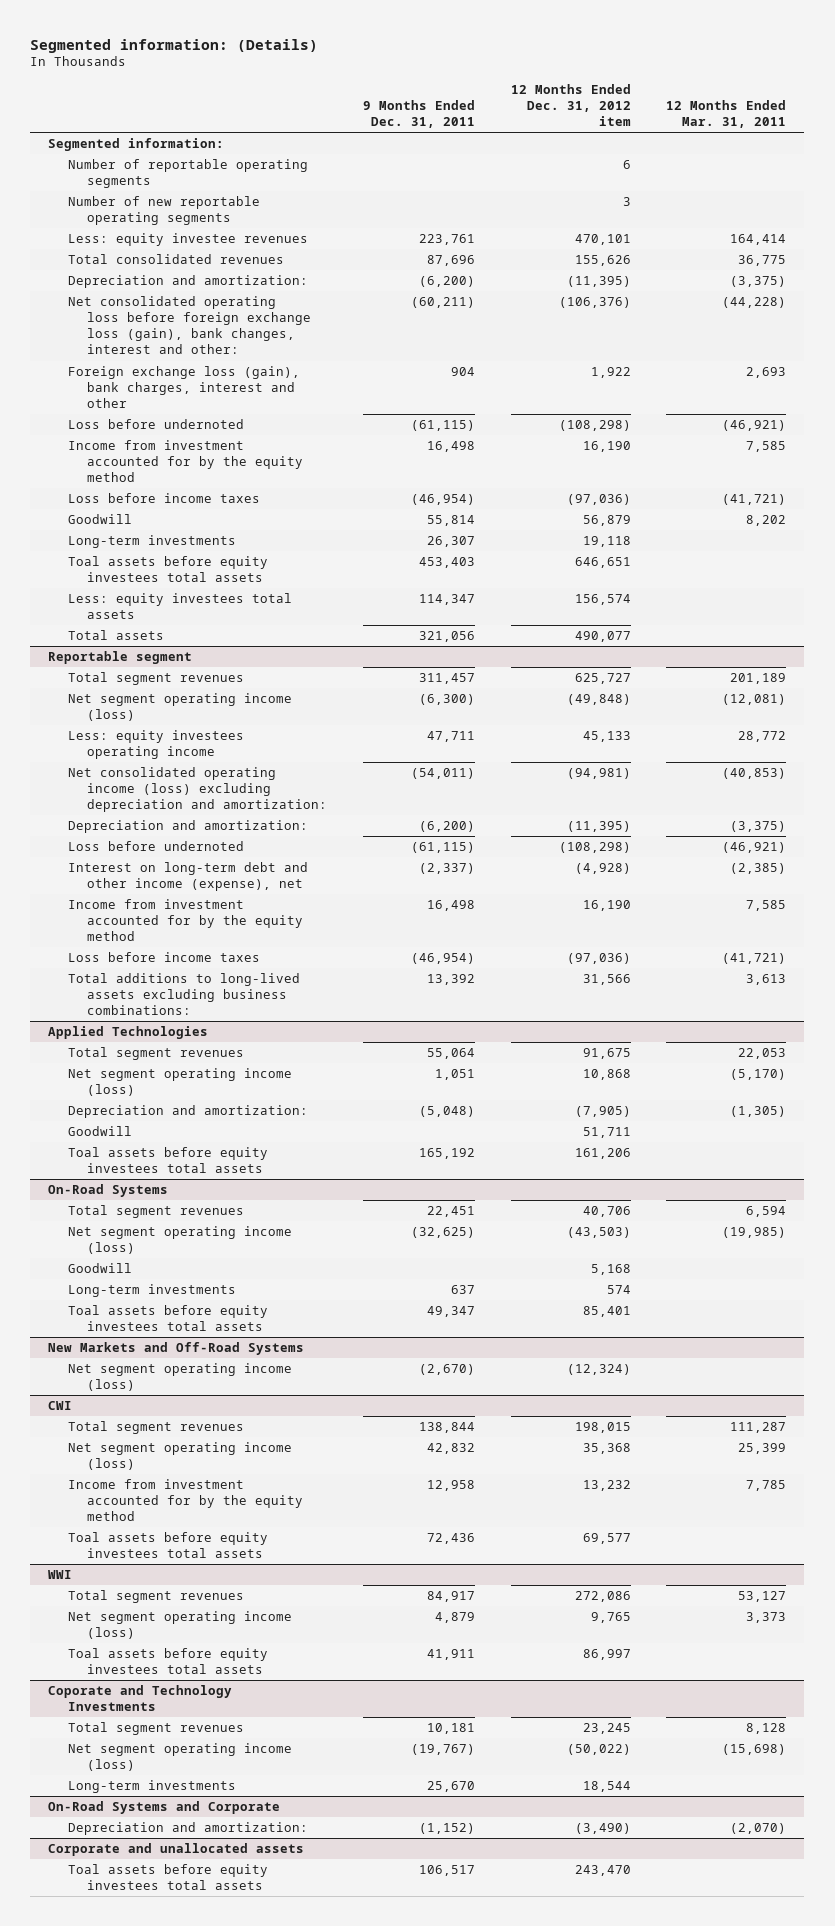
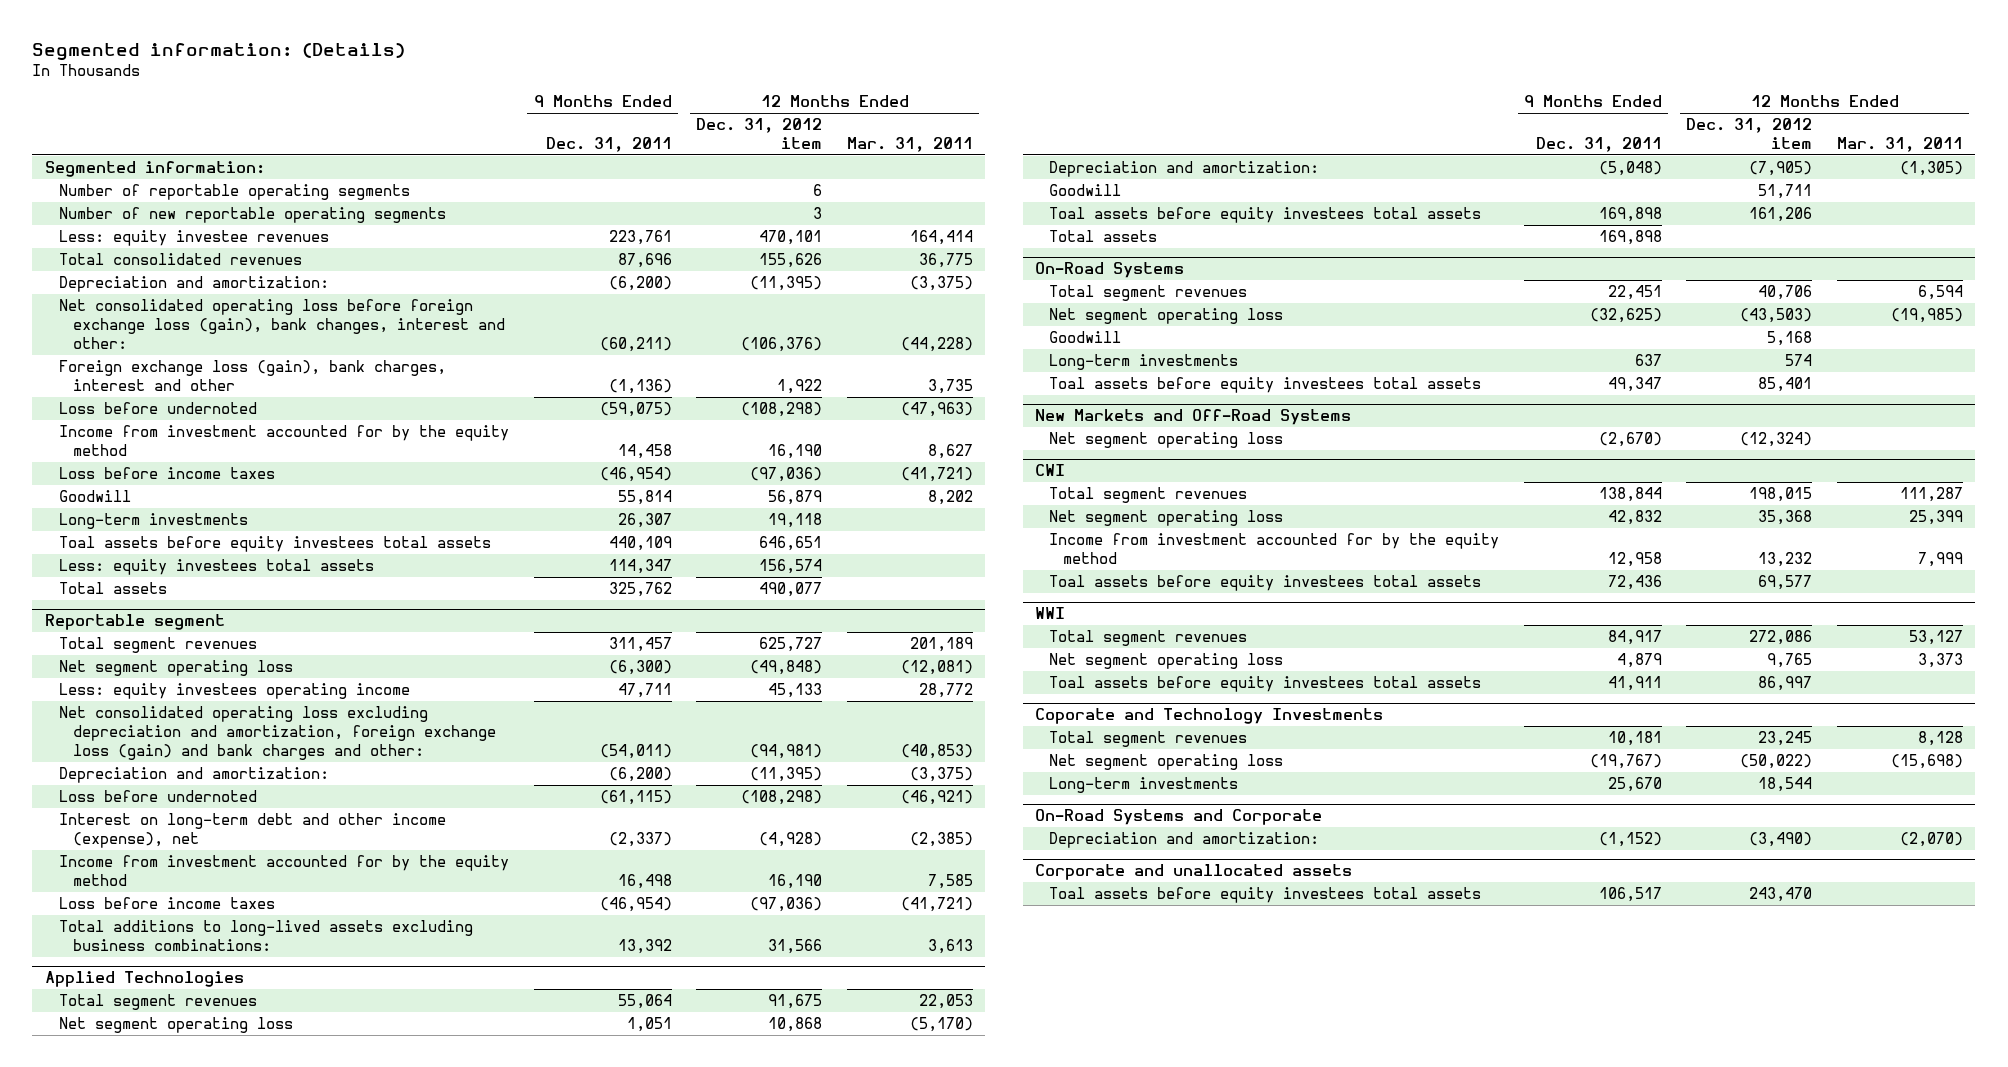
- Foreign exchange loss (gain), bank charges, interest and other | 904 | 1,922 | 2,693
- Loss before undernoted | (61,115) | (108,298) | (46,921)
- Income from investment accounted for by the equity method | 16,498 | 16,190 | 7,585
+ Foreign exchange loss (gain), bank charges, interest and other | (1,136) | 1,922 | 3,735
+ Loss before undernoted | (59,075) | (108,298) | (47,963)
+ Income from investment accounted for by the equity method | 14,458 | 16,190 | 8,627
- Toal assets before equity investees total assets | 453,403 | 646,651 |
+ Toal assets before equity investees total assets | 440,109 | 646,651 |
- Total assets | 321,056 | 490,077 |
+ Total assets | 325,762 | 490,077 |
@ Reportable segment
- Net segment operating income (loss) | (6,300) | (49,848) | (12,081)
+ Net segment operating loss | (6,300) | (49,848) | (12,081)
- Net consolidated operating income (loss) excluding depreciation and amortization: | (54,011) | (94,981) | (40,853)
+ Net consolidated operating loss excluding depreciation and amortization, foreign exchange loss (gain) and bank charges and other: | (54,011) | (94,981) | (40,853)
@ Applied Technologies
- Net segment operating income (loss) | 1,051 | 10,868 | (5,170)
+ Net segment operating loss | 1,051 | 10,868 | (5,170)
- Toal assets before equity investees total assets | 165,192 | 161,206 |
+ Toal assets before equity investees total assets | 169,898 | 161,206 |
+ Total assets | 169,898 | |
@ On-Road Systems
- Net segment operating income (loss) | (32,625) | (43,503) | (19,985)
+ Net segment operating loss | (32,625) | (43,503) | (19,985)
@ New Markets and Off-Road Systems
- Net segment operating income (loss) | (2,670) | (12,324) |
+ Net segment operating loss | (2,670) | (12,324) |
@ CWI
- Net segment operating income (loss) | 42,832 | 35,368 | 25,399
- Income from investment accounted for by the equity method | 12,958 | 13,232 | 7,785
+ Net segment operating loss | 42,832 | 35,368 | 25,399
+ Income from investment accounted for by the equity method | 12,958 | 13,232 | 7,999
@ WWI
- Net segment operating income (loss) | 4,879 | 9,765 | 3,373
+ Net segment operating loss | 4,879 | 9,765 | 3,373
@ Coporate and Technology Investments
- Net segment operating income (loss) | (19,767) | (50,022) | (15,698)
+ Net segment operating loss | (19,767) | (50,022) | (15,698)

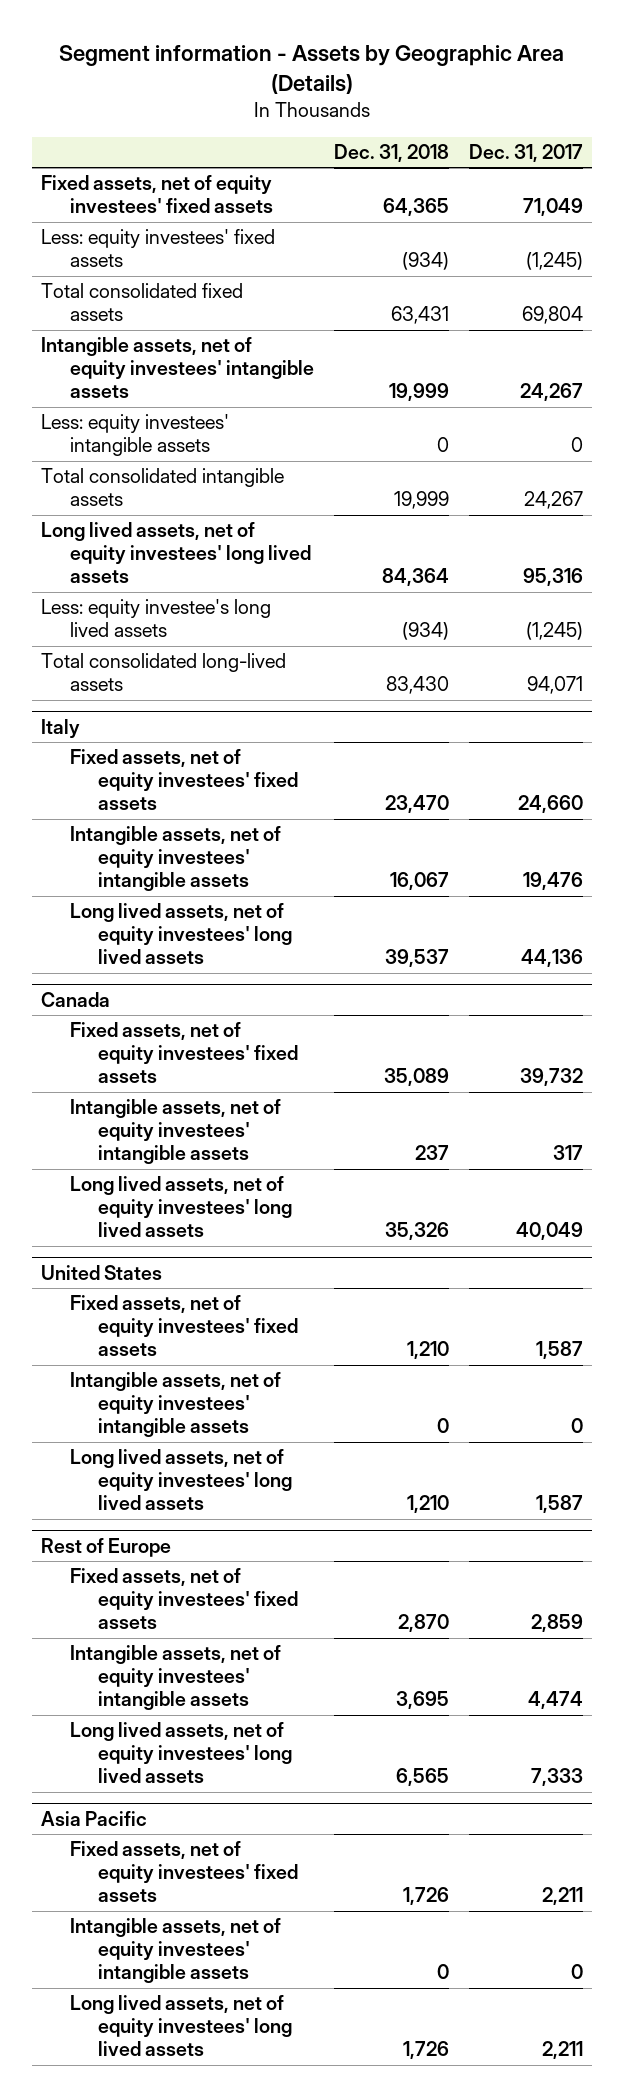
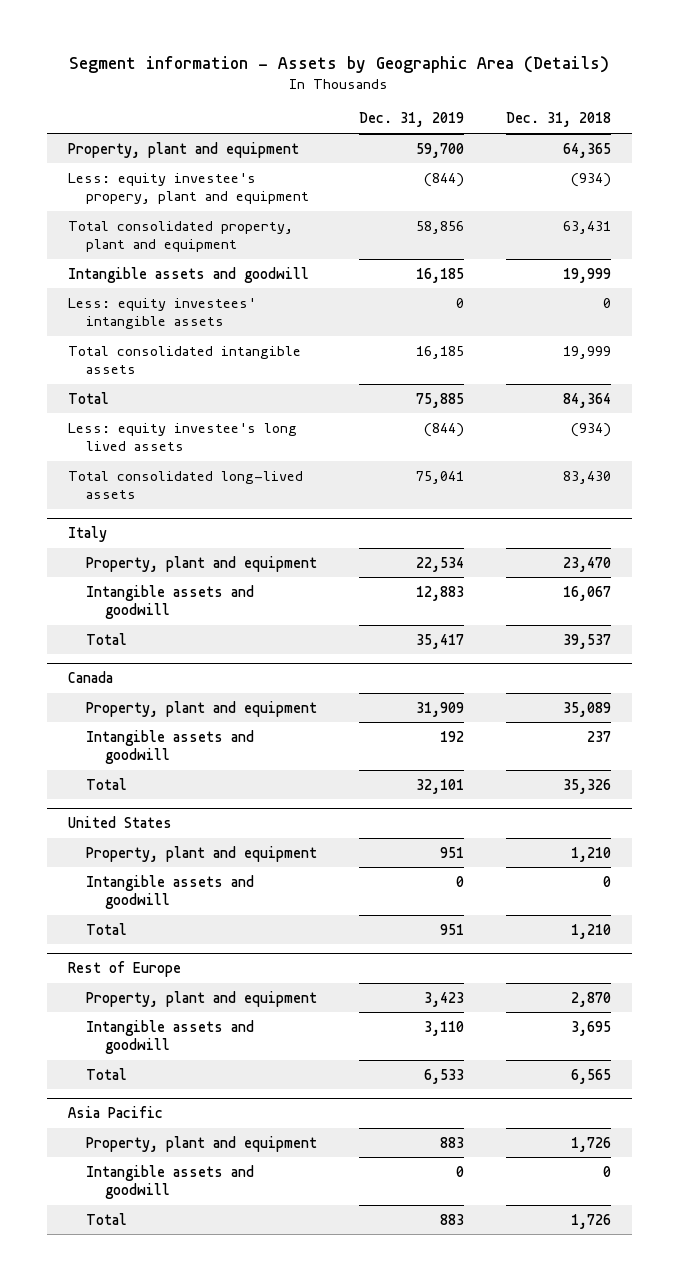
- | Dec. 31, 2018 | Dec. 31, 2017
+ | Dec. 31, 2019 | Dec. 31, 2018
- Fixed assets, net of equity investees' fixed assets | 64,365 | 71,049
- Less: equity investees' fixed assets | (934) | (1,245)
- Total consolidated fixed assets | 63,431 | 69,804
- Intangible assets, net of equity investees' intangible assets | 19,999 | 24,267
+ Property, plant and equipment | 59,700 | 64,365
+ Less: equity investee's propery, plant and equipment | (844) | (934)
+ Total consolidated property, plant and equipment | 58,856 | 63,431
+ Intangible assets and goodwill | 16,185 | 19,999
- Long lived assets, net of equity investees' long lived assets | 84,364 | 95,316
+ Total | 75,885 | 84,364
@ Italy
- Fixed assets, net of equity investees' fixed assets | 23,470 | 24,660
- Intangible assets, net of equity investees' intangible assets | 16,067 | 19,476
- Long lived assets, net of equity investees' long lived assets | 39,537 | 44,136
+ Property, plant and equipment | 22,534 | 23,470
+ Intangible assets and goodwill | 12,883 | 16,067
+ Total | 35,417 | 39,537
@ Canada
- Fixed assets, net of equity investees' fixed assets | 35,089 | 39,732
- Intangible assets, net of equity investees' intangible assets | 237 | 317
- Long lived assets, net of equity investees' long lived assets | 35,326 | 40,049
+ Property, plant and equipment | 31,909 | 35,089
+ Intangible assets and goodwill | 192 | 237
+ Total | 32,101 | 35,326
@ United States
- Fixed assets, net of equity investees' fixed assets | 1,210 | 1,587
- Intangible assets, net of equity investees' intangible assets | 0 | 0
- Long lived assets, net of equity investees' long lived assets | 1,210 | 1,587
+ Property, plant and equipment | 951 | 1,210
+ Intangible assets and goodwill | 0 | 0
+ Total | 951 | 1,210
@ Rest of Europe
- Fixed assets, net of equity investees' fixed assets | 2,870 | 2,859
- Intangible assets, net of equity investees' intangible assets | 3,695 | 4,474
- Long lived assets, net of equity investees' long lived assets | 6,565 | 7,333
+ Property, plant and equipment | 3,423 | 2,870
+ Intangible assets and goodwill | 3,110 | 3,695
+ Total | 6,533 | 6,565
@ Asia Pacific
- Fixed assets, net of equity investees' fixed assets | 1,726 | 2,211
- Intangible assets, net of equity investees' intangible assets | 0 | 0
- Long lived assets, net of equity investees' long lived assets | 1,726 | 2,211
+ Property, plant and equipment | 883 | 1,726
+ Intangible assets and goodwill | 0 | 0
+ Total | 883 | 1,726

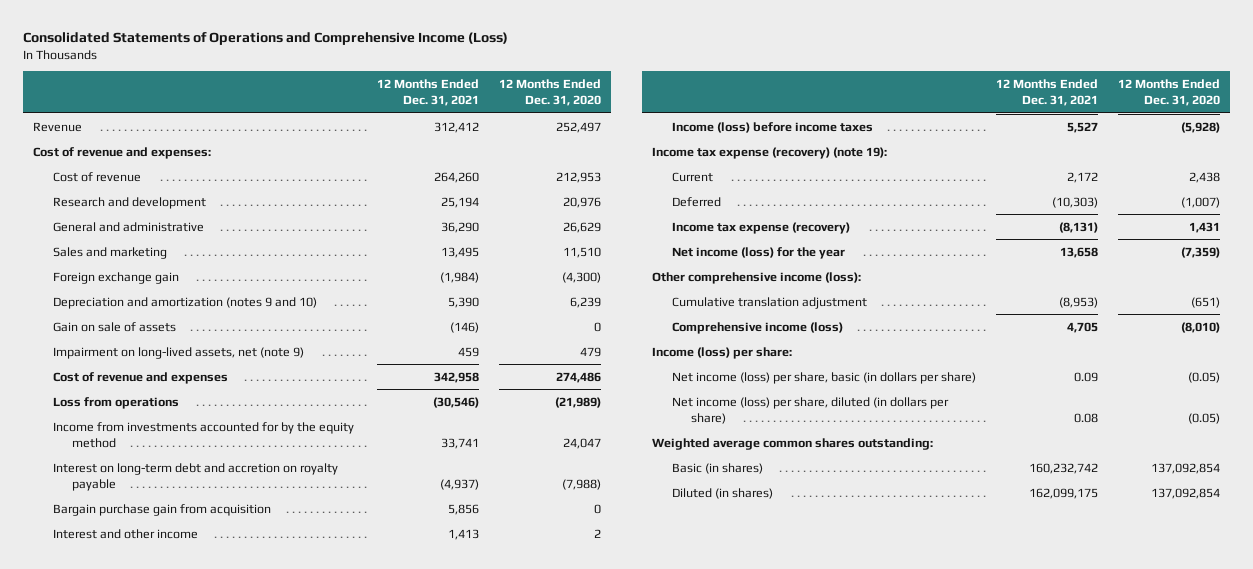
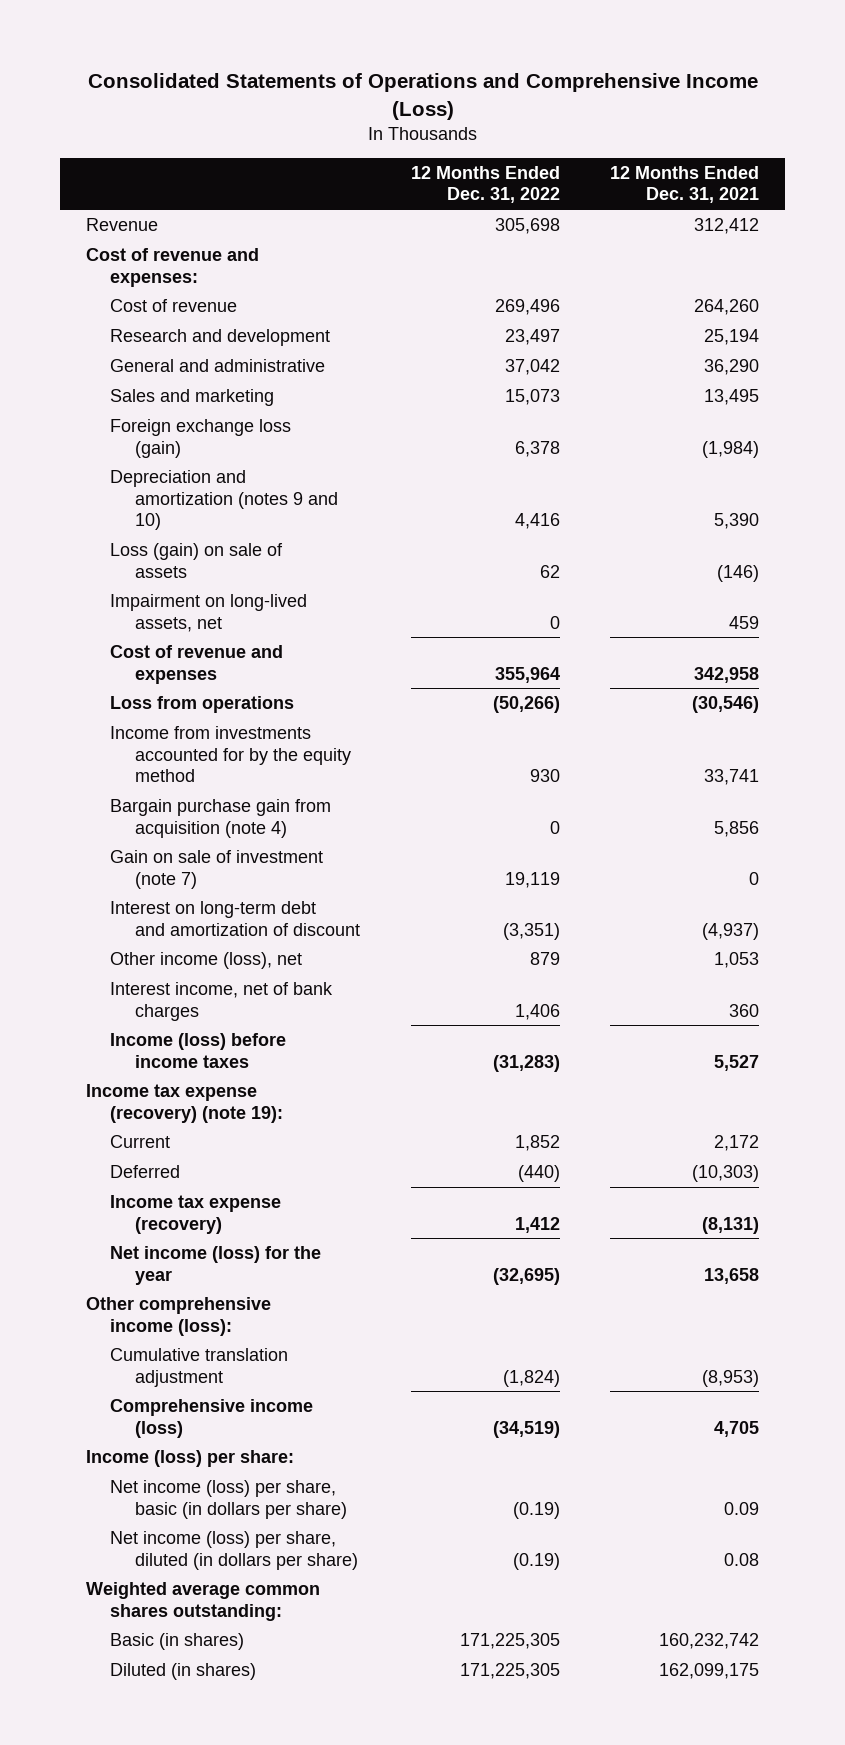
- | 12 Months Ended Dec. 31, 2021 | 12 Months Ended Dec. 31, 2020
+ | 12 Months Ended Dec. 31, 2022 | 12 Months Ended Dec. 31, 2021
- Foreign exchange gain | (1,984) | (4,300)
+ Foreign exchange loss (gain) | 6,378 | (1,984)
- Gain on sale of assets | (146) | 0
- Impairment on long-lived assets, net (note 9) | 459 | 479
+ Loss (gain) on sale of assets | 62 | (146)
+ Impairment on long-lived assets, net | 0 | 459
- Interest on long-term debt and accretion on royalty payable | (4,937) | (7,988)
- Bargain purchase gain from acquisition | 5,856 | 0
- Interest and other income | 1,413 | 2
+ Bargain purchase gain from acquisition (note 4) | 0 | 5,856
+ Gain on sale of investment (note 7) | 19,119 | 0
+ Interest on long-term debt and amortization of discount | (3,351) | (4,937)
+ Other income (loss), net | 879 | 1,053
+ Interest income, net of bank charges | 1,406 | 360

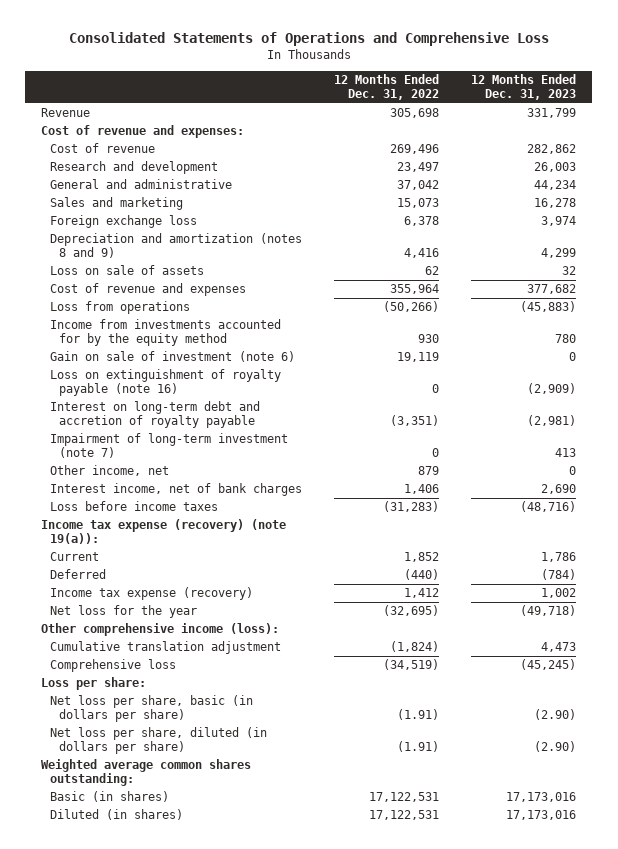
- Consolidated Statements of Operations and Comprehensive Income (Loss)
+ Consolidated Statements of Operations and Comprehensive Loss
- | 12 Months Ended Dec. 31, 2022 | 12 Months Ended Dec. 31, 2021
+ | 12 Months Ended Dec. 31, 2022 | 12 Months Ended Dec. 31, 2023
- Foreign exchange loss (gain) | 6,378 | (1,984)
- Depreciation and amortization (notes 9 and 10) | 4,416 | 5,390
- Loss (gain) on sale of assets | 62 | (146)
- Impairment on long-lived assets, net | 0 | 459
+ Foreign exchange loss | 6,378 | 3,974
+ Depreciation and amortization (notes 8 and 9) | 4,416 | 4,299
+ Loss on sale of assets | 62 | 32
- Bargain purchase gain from acquisition (note 4) | 0 | 5,856
- Gain on sale of investment (note 7) | 19,119 | 0
- Interest on long-term debt and amortization of discount | (3,351) | (4,937)
- Other income (loss), net | 879 | 1,053
+ Gain on sale of investment (note 6) | 19,119 | 0
+ Loss on extinguishment of royalty payable (note 16) | 0 | (2,909)
+ Interest on long-term debt and accretion of royalty payable | (3,351) | (2,981)
+ Impairment of long-term investment (note 7) | 0 | 413
+ Other income, net | 879 | 0
- Income (loss) before income taxes | (31,283) | 5,527
- Income tax expense (recovery) (note 19):
+ Loss before income taxes | (31,283) | (48,716)
+ Income tax expense (recovery) (note 19(a)):
- Net income (loss) for the year | (32,695) | 13,658
+ Net loss for the year | (32,695) | (49,718)
- Comprehensive income (loss) | (34,519) | 4,705
- Income (loss) per share:
- Net income (loss) per share, basic (in dollars per share) | (0.19) | 0.09
- Net income (loss) per share, diluted (in dollars per share) | (0.19) | 0.08
+ Comprehensive loss | (34,519) | (45,245)
+ Loss per share:
+ Net loss per share, basic (in dollars per share) | (1.91) | (2.90)
+ Net loss per share, diluted (in dollars per share) | (1.91) | (2.90)
- Basic (in shares) | 171,225,305 | 160,232,742
- Diluted (in shares) | 171,225,305 | 162,099,175
+ Basic (in shares) | 17,122,531 | 17,173,016
+ Diluted (in shares) | 17,122,531 | 17,173,016

